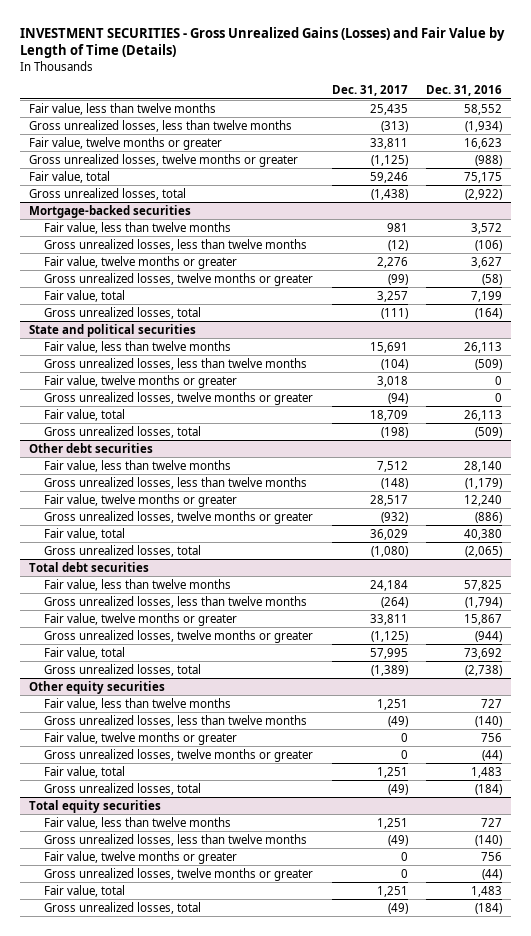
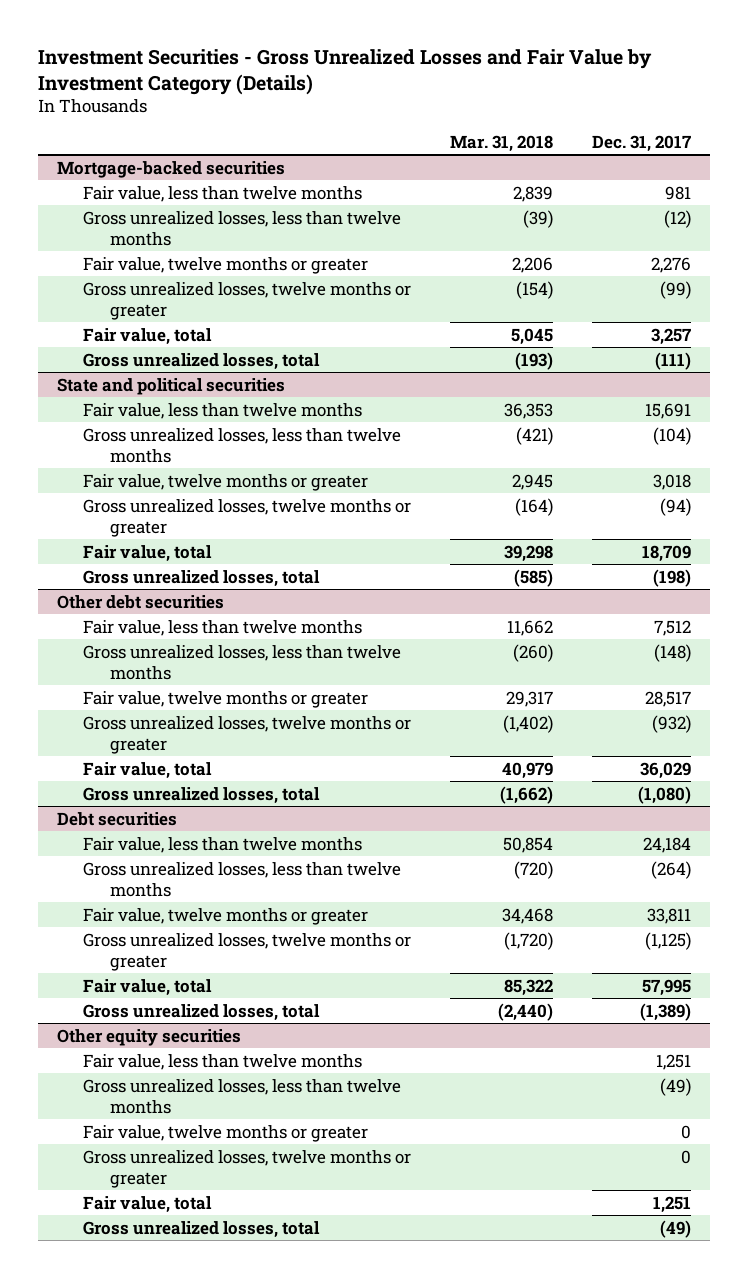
- INVESTMENT SECURITIES - Gross Unrealized Gains (Losses) and Fair Value by Length of Time (Details)
+ Investment Securities - Gross Unrealized Losses and Fair Value by Investment Category (Details)
- | Dec. 31, 2017 | Dec. 31, 2016
+ | Mar. 31, 2018 | Dec. 31, 2017
- Fair value, less than twelve months | 25,435 | 58,552
- Gross unrealized losses, less than twelve months | (313) | (1,934)
- Fair value, twelve months or greater | 33,811 | 16,623
- Gross unrealized losses, twelve months or greater | (1,125) | (988)
- Fair value, total | 59,246 | 75,175
- Gross unrealized losses, total | (1,438) | (2,922)
- Total debt securities
+ Debt securities
- Total equity securities
- Fair value, less than twelve months | 1,251 | 727
- Gross unrealized losses, less than twelve months | (49) | (140)
- Fair value, twelve months or greater | 0 | 756
- Gross unrealized losses, twelve months or greater | 0 | (44)
- Fair value, total | 1,251 | 1,483
- Gross unrealized losses, total | (49) | (184)

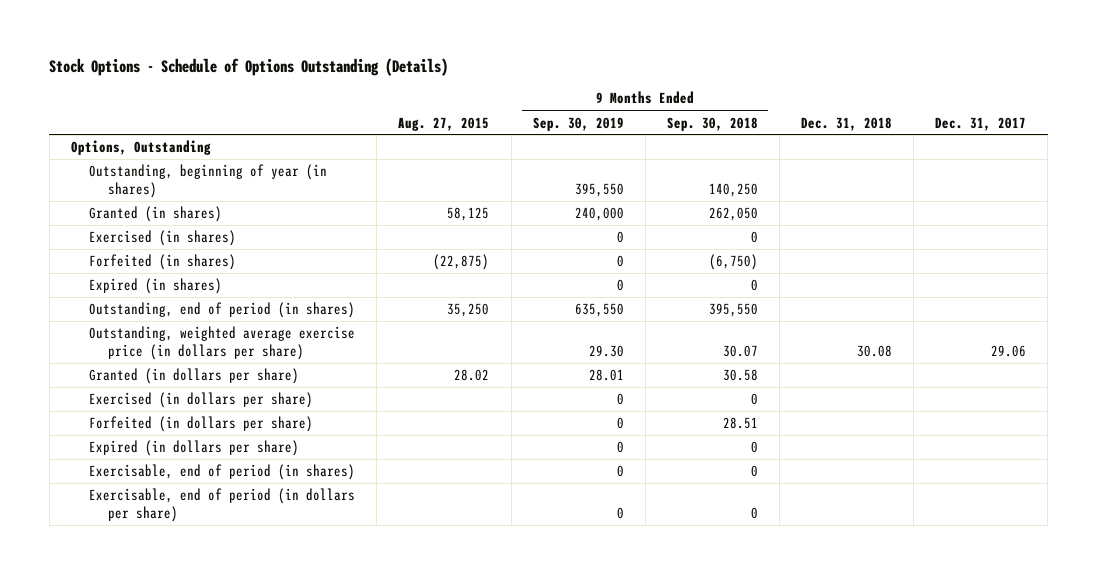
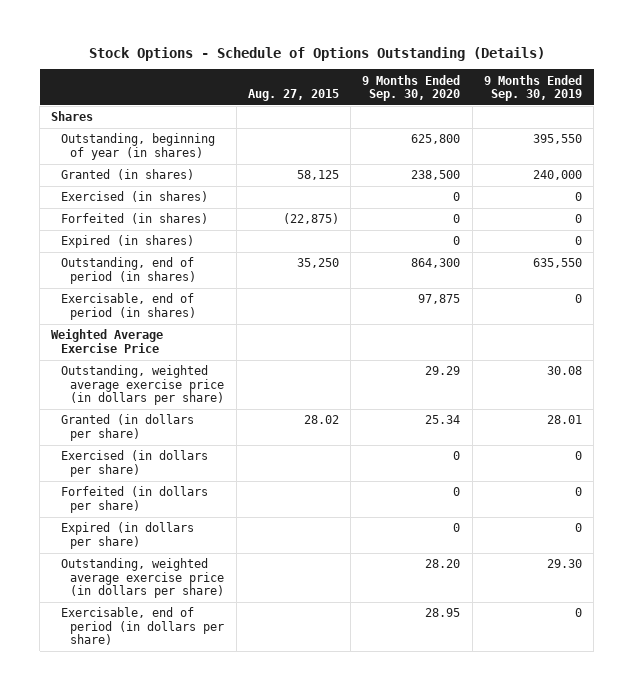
- | Aug. 27, 2015 | 9 Months Ended Sep. 30, 2019 | 9 Months Ended Sep. 30, 2018 | Dec. 31, 2018 | Dec. 31, 2017
+ | Aug. 27, 2015 | 9 Months Ended Sep. 30, 2020 | 9 Months Ended Sep. 30, 2019
- Options, Outstanding
+ Shares
moved up: Exercisable, end of period (in shares) | | 97,875 | 0
+ Weighted Average Exercise Price
+ Outstanding, weighted average exercise price (in dollars per share) | | 29.29 | 30.08
moved down: Outstanding, weighted average exercise price (in dollars per share) | | 28.20 | 29.30

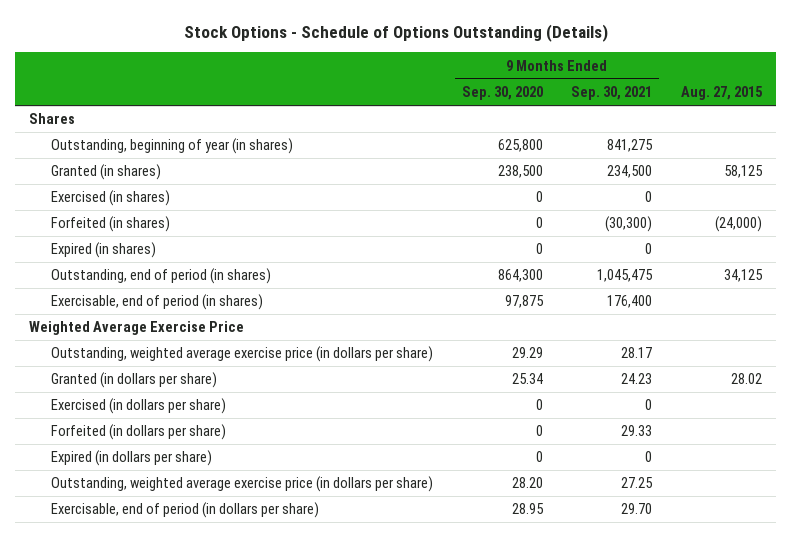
- | Aug. 27, 2015 | 9 Months Ended Sep. 30, 2020 | 9 Months Ended Sep. 30, 2019
+ | 9 Months Ended Sep. 30, 2020 | 9 Months Ended Sep. 30, 2021 | Aug. 27, 2015
- Forfeited (in shares) | (22,875) | 0 | 0
+ Forfeited (in shares) | 0 | (30,300) | (24,000)
- Outstanding, end of period (in shares) | 35,250 | 864,300 | 635,550
+ Outstanding, end of period (in shares) | 864,300 | 1,045,475 | 34,125

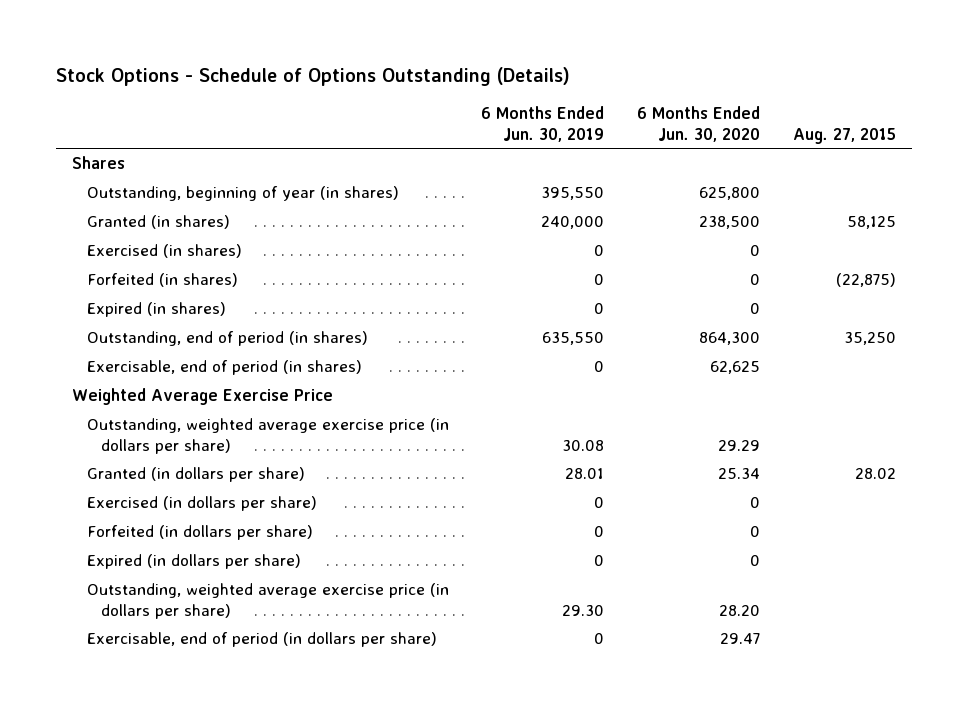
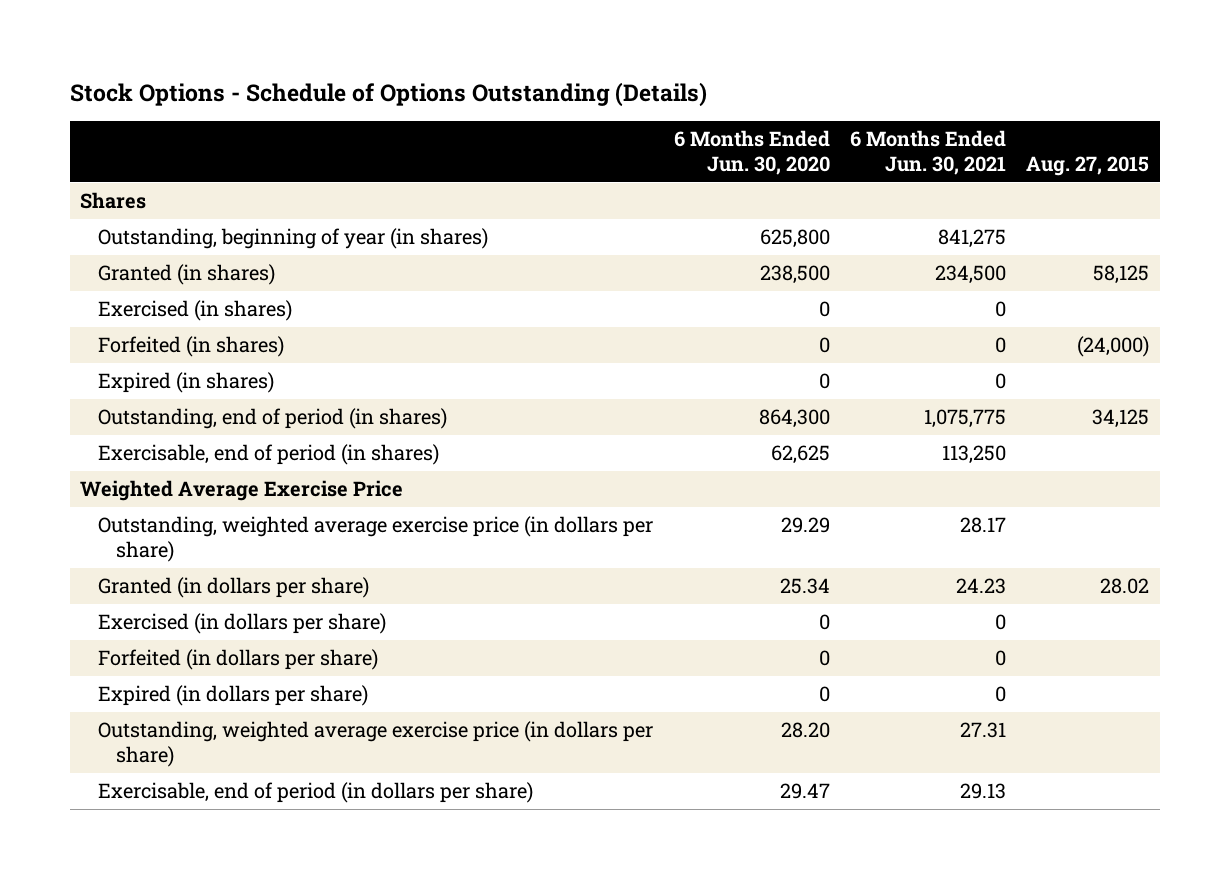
- | 6 Months Ended Jun. 30, 2019 | 6 Months Ended Jun. 30, 2020 | Aug. 27, 2015
+ | 6 Months Ended Jun. 30, 2020 | 6 Months Ended Jun. 30, 2021 | Aug. 27, 2015
- Forfeited (in shares) | 0 | 0 | (22,875)
+ Forfeited (in shares) | 0 | 0 | (24,000)
- Outstanding, end of period (in shares) | 635,550 | 864,300 | 35,250
+ Outstanding, end of period (in shares) | 864,300 | 1,075,775 | 34,125

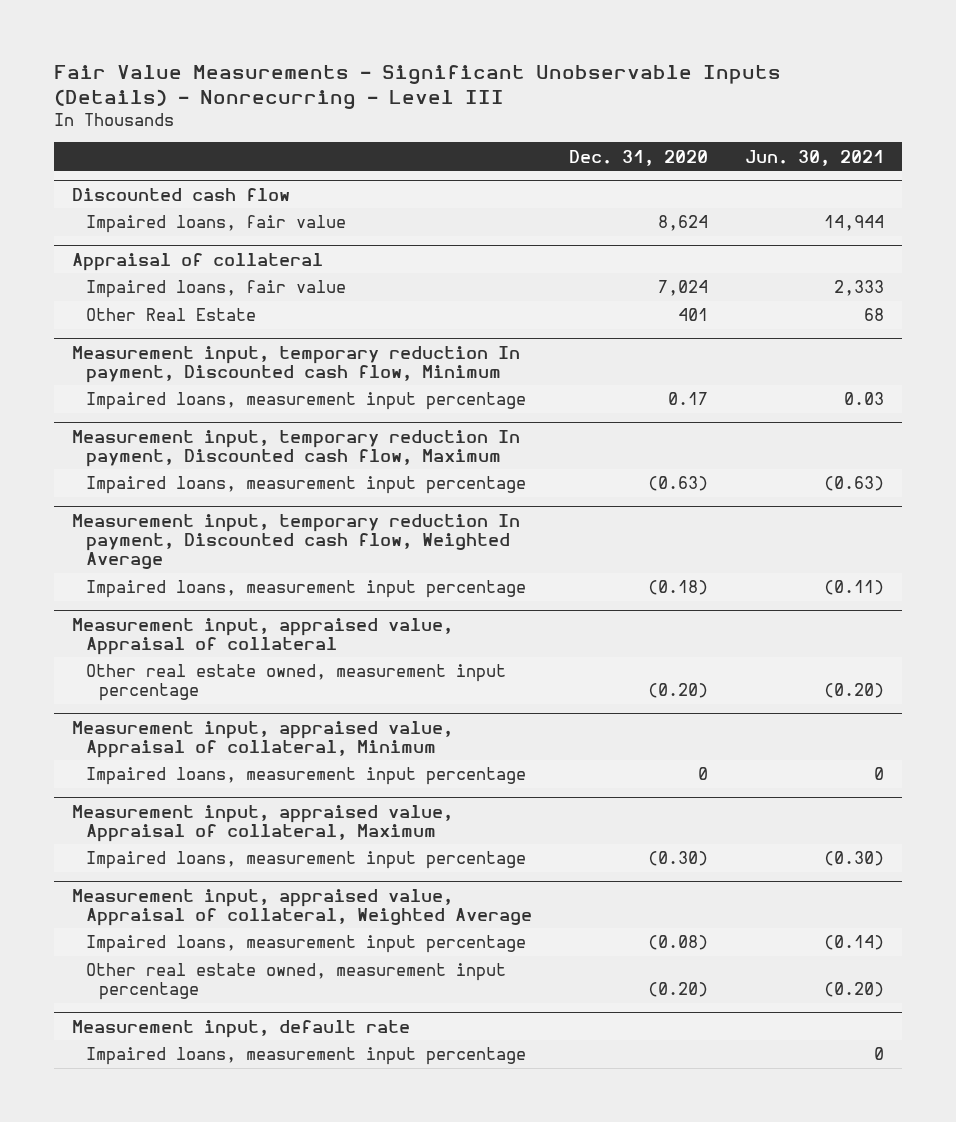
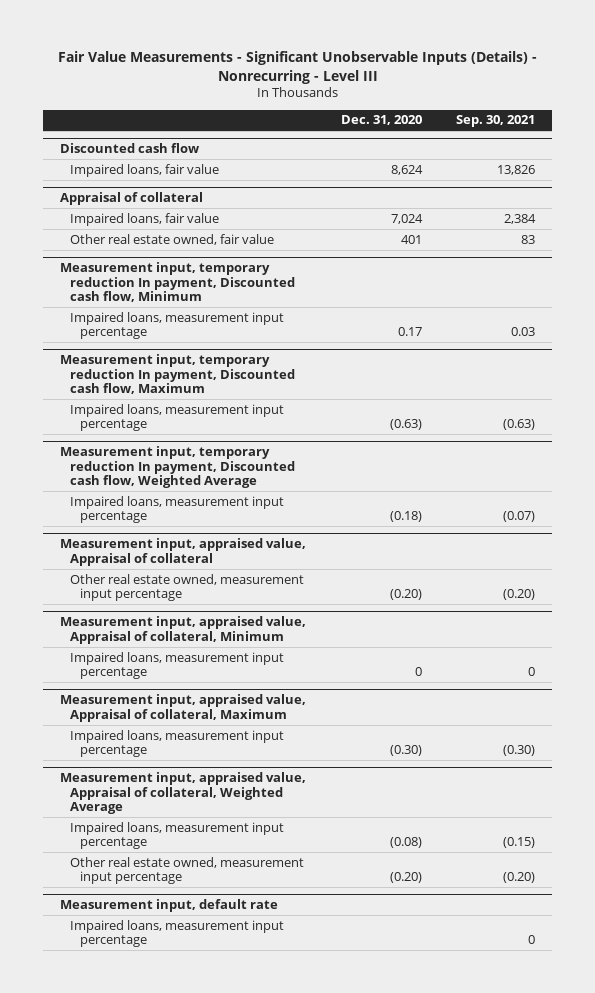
- | Dec. 31, 2020 | Jun. 30, 2021
+ | Dec. 31, 2020 | Sep. 30, 2021
@ Appraisal of collateral
- Other Real Estate | 401 | 68
+ Other real estate owned, fair value | 401 | 83

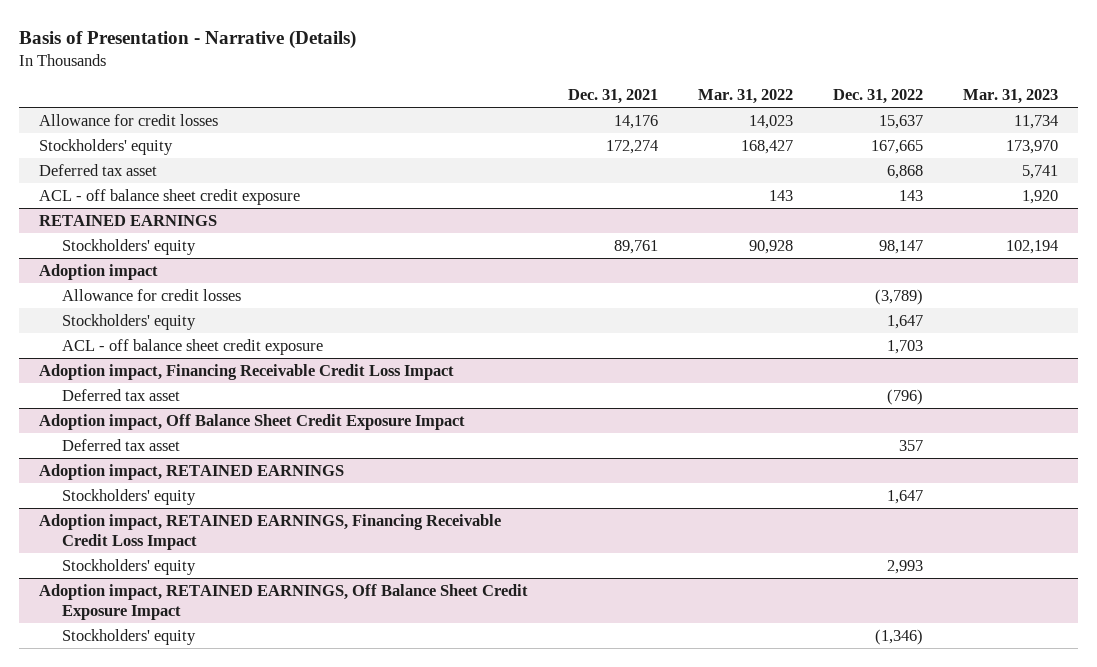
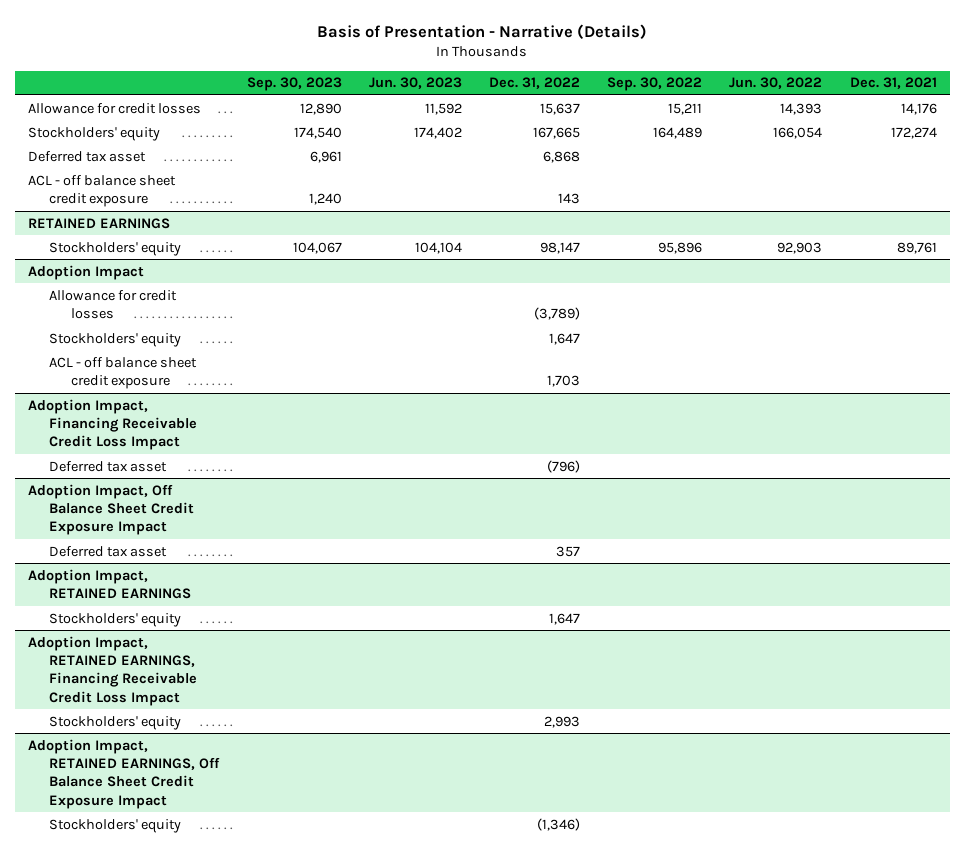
- | Dec. 31, 2021 | Mar. 31, 2022 | Dec. 31, 2022 | Mar. 31, 2023
+ | Sep. 30, 2023 | Jun. 30, 2023 | Dec. 31, 2022 | Sep. 30, 2022 | Jun. 30, 2022 | Dec. 31, 2021
- Adoption impact
+ Adoption Impact
- Adoption impact, Financing Receivable Credit Loss Impact
+ Adoption Impact, Financing Receivable Credit Loss Impact
- Adoption impact, Off Balance Sheet Credit Exposure Impact
+ Adoption Impact, Off Balance Sheet Credit Exposure Impact
- Adoption impact, RETAINED EARNINGS
+ Adoption Impact, RETAINED EARNINGS
- Adoption impact, RETAINED EARNINGS, Financing Receivable Credit Loss Impact
+ Adoption Impact, RETAINED EARNINGS, Financing Receivable Credit Loss Impact
- Adoption impact, RETAINED EARNINGS, Off Balance Sheet Credit Exposure Impact
+ Adoption Impact, RETAINED EARNINGS, Off Balance Sheet Credit Exposure Impact

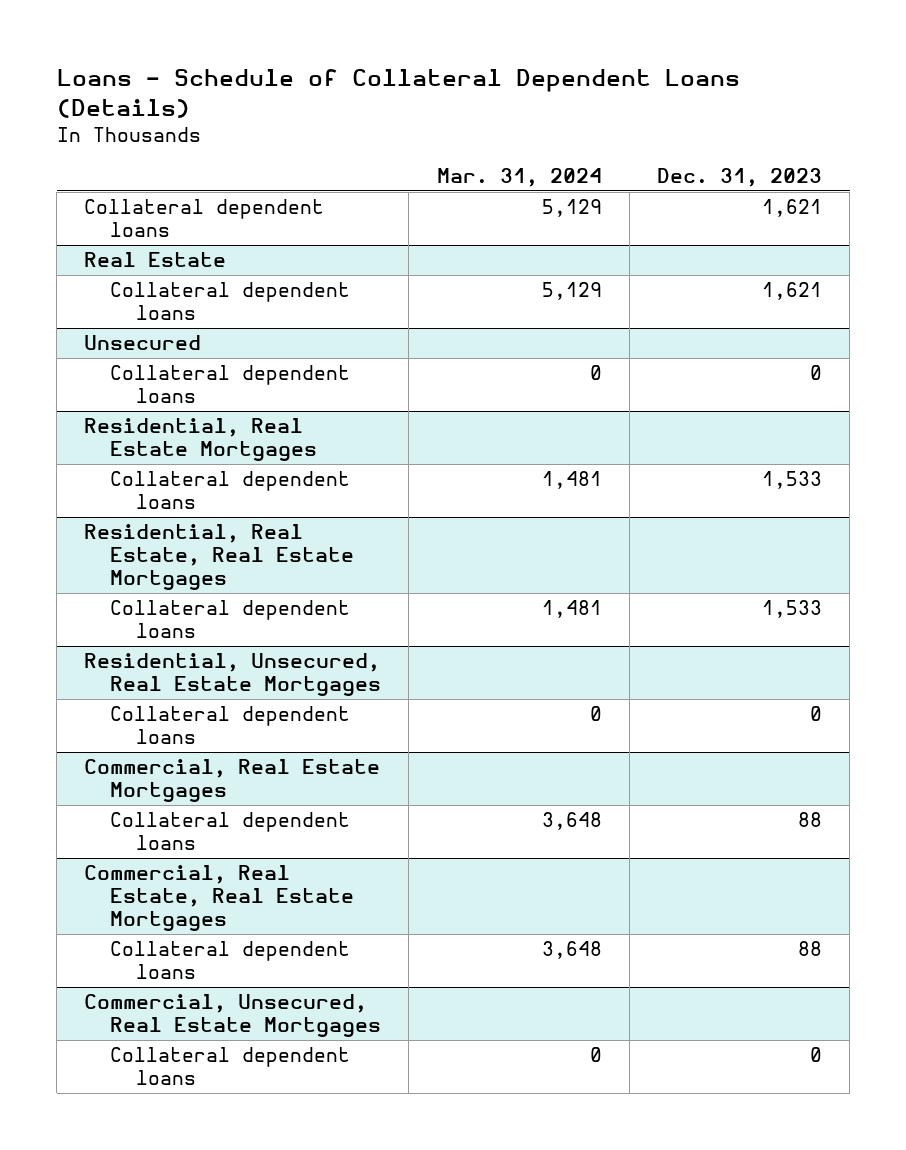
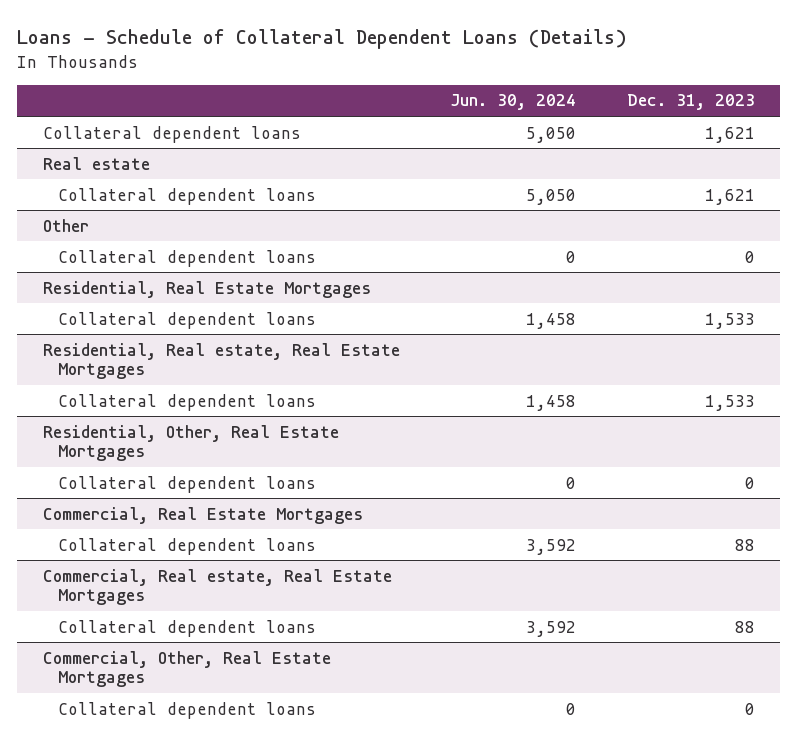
- | Mar. 31, 2024 | Dec. 31, 2023
+ | Jun. 30, 2024 | Dec. 31, 2023
- Real Estate
+ Real estate
- Unsecured
+ Other
- Residential, Real Estate, Real Estate Mortgages
+ Residential, Real estate, Real Estate Mortgages
- Residential, Unsecured, Real Estate Mortgages
+ Residential, Other, Real Estate Mortgages
- Commercial, Real Estate, Real Estate Mortgages
+ Commercial, Real estate, Real Estate Mortgages
- Commercial, Unsecured, Real Estate Mortgages
+ Commercial, Other, Real Estate Mortgages

